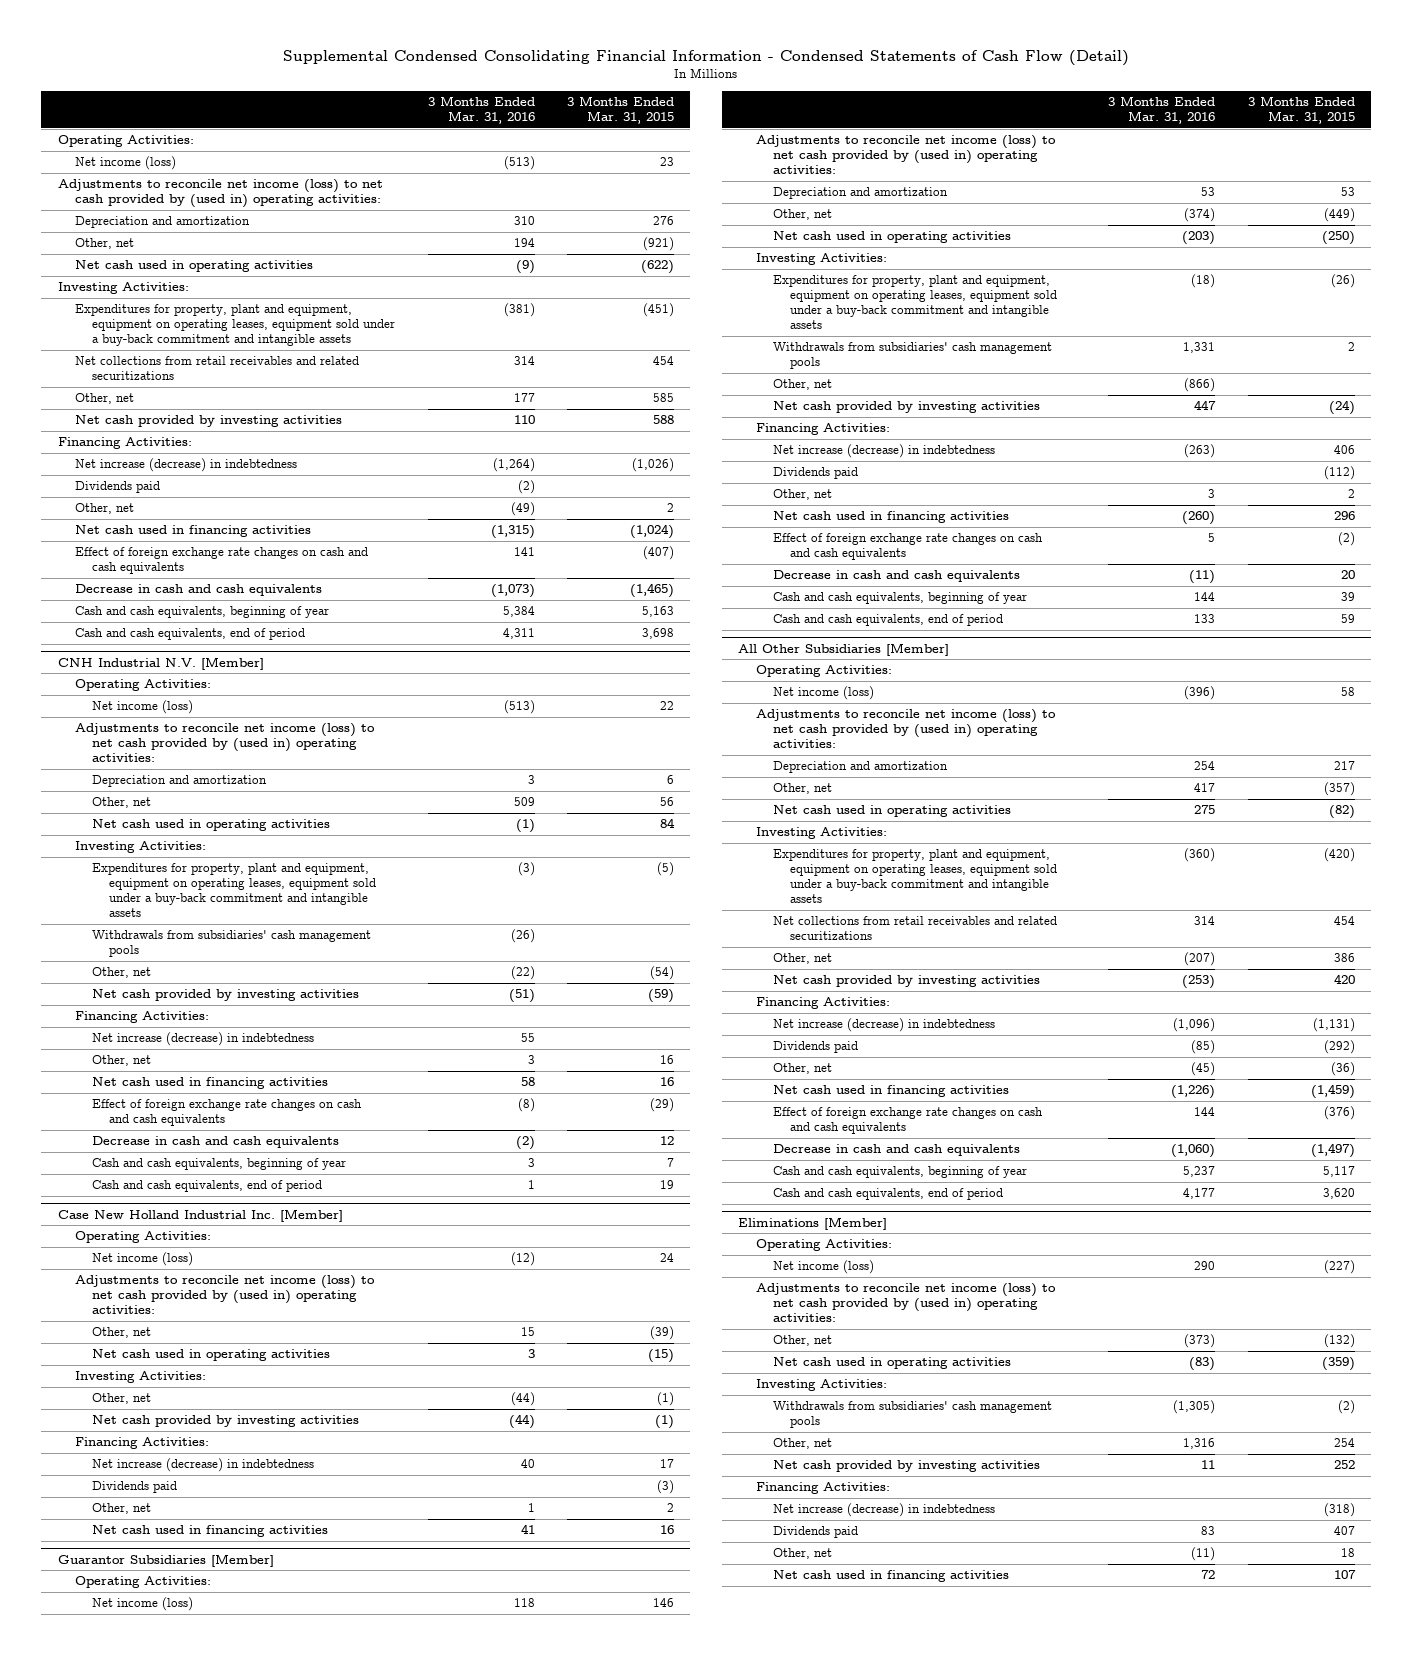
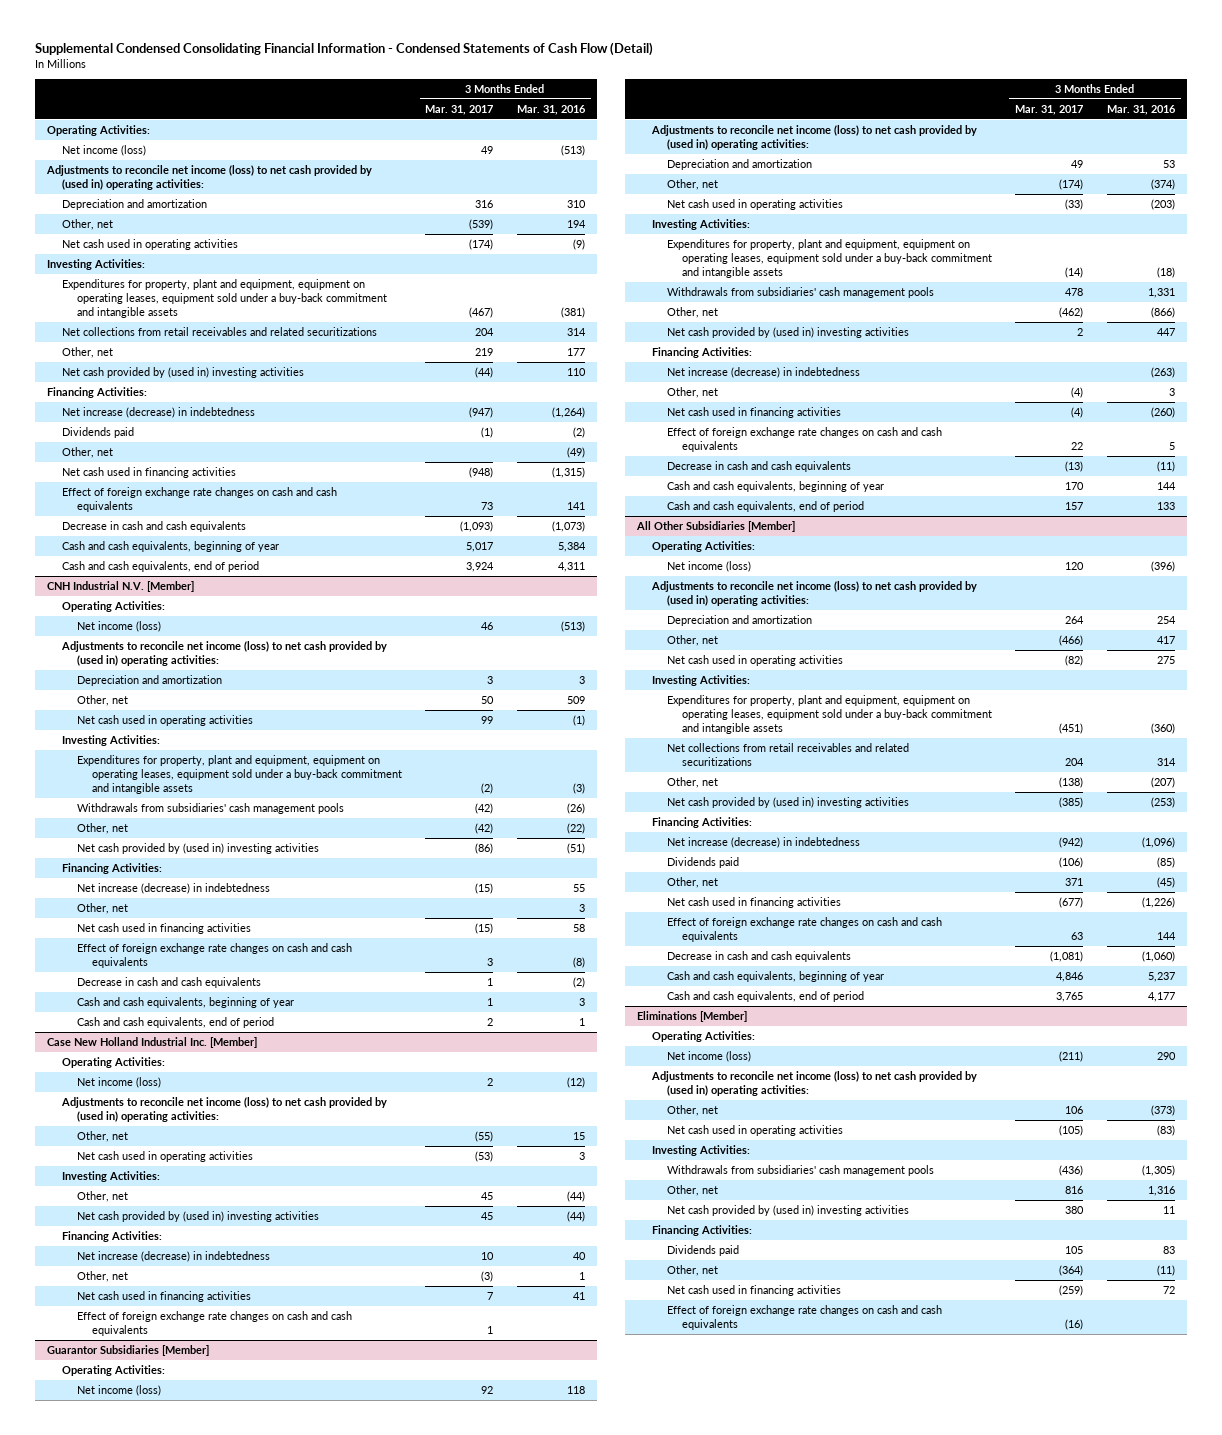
- | 3 Months Ended Mar. 31, 2016 | 3 Months Ended Mar. 31, 2015
+ | 3 Months Ended Mar. 31, 2017 | 3 Months Ended Mar. 31, 2016
- Net cash provided by investing activities | 110 | 588
+ Net cash provided by (used in) investing activities | (44) | 110
@ CNH Industrial N.V. [Member]
- Net cash provided by investing activities | (51) | (59)
+ Net cash provided by (used in) investing activities | (86) | (51)
@ Case New Holland Industrial Inc. [Member]
- Net cash provided by investing activities | (44) | (1)
+ Net cash provided by (used in) investing activities | 45 | (44)
- Dividends paid | | (3)
+ Effect of foreign exchange rate changes on cash and cash equivalents | 1 |
@ Guarantor Subsidiaries [Member]
- Net cash provided by investing activities | 447 | (24)
+ Net cash provided by (used in) investing activities | 2 | 447
- Dividends paid | | (112)
@ All Other Subsidiaries [Member]
- Net cash provided by investing activities | (253) | 420
+ Net cash provided by (used in) investing activities | (385) | (253)
@ Eliminations [Member]
- Net cash provided by investing activities | 11 | 252
+ Net cash provided by (used in) investing activities | 380 | 11
- Net increase (decrease) in indebtedness | | (318)
+ Effect of foreign exchange rate changes on cash and cash equivalents | (16) |

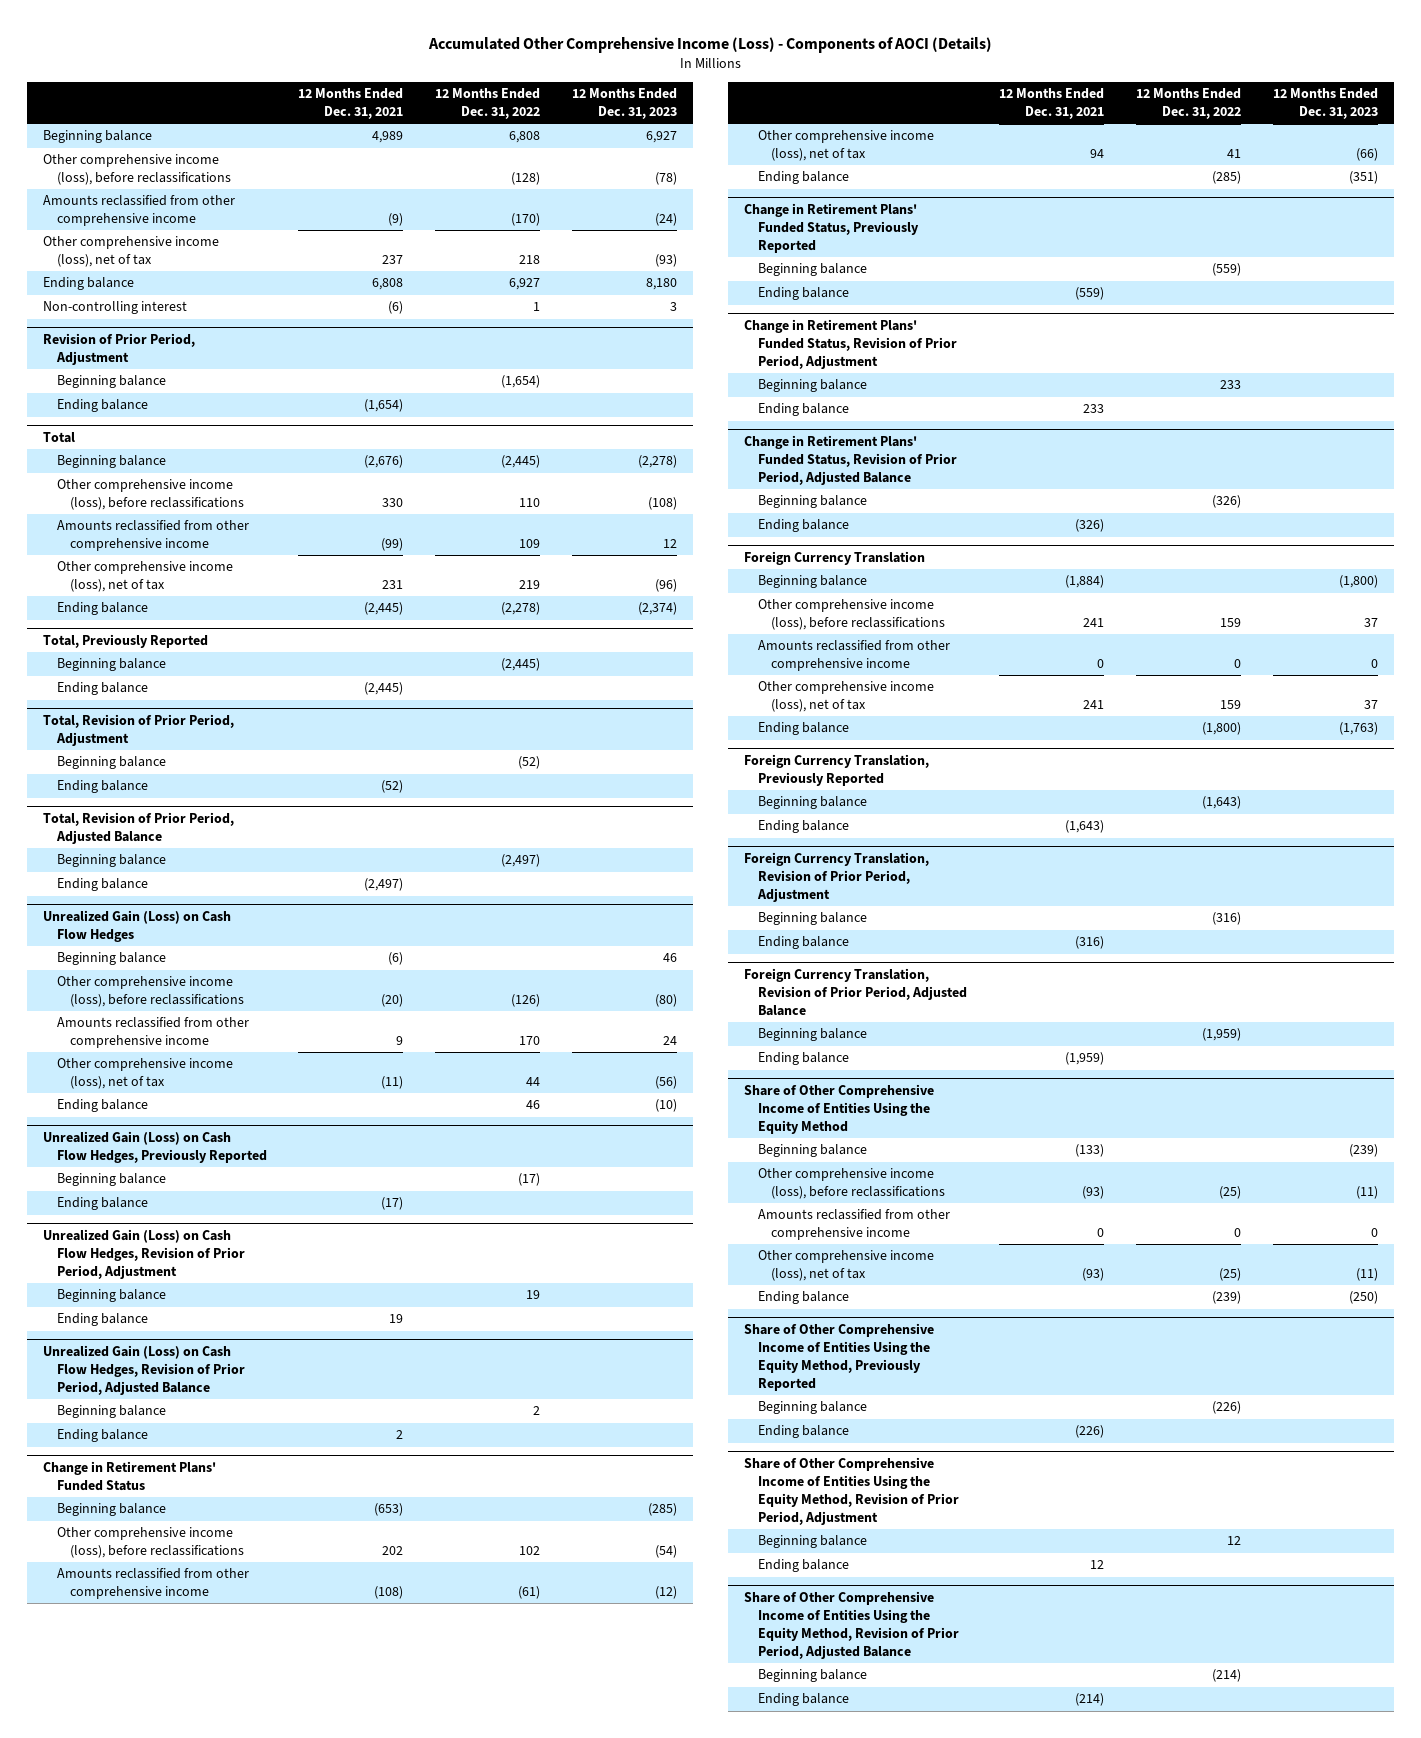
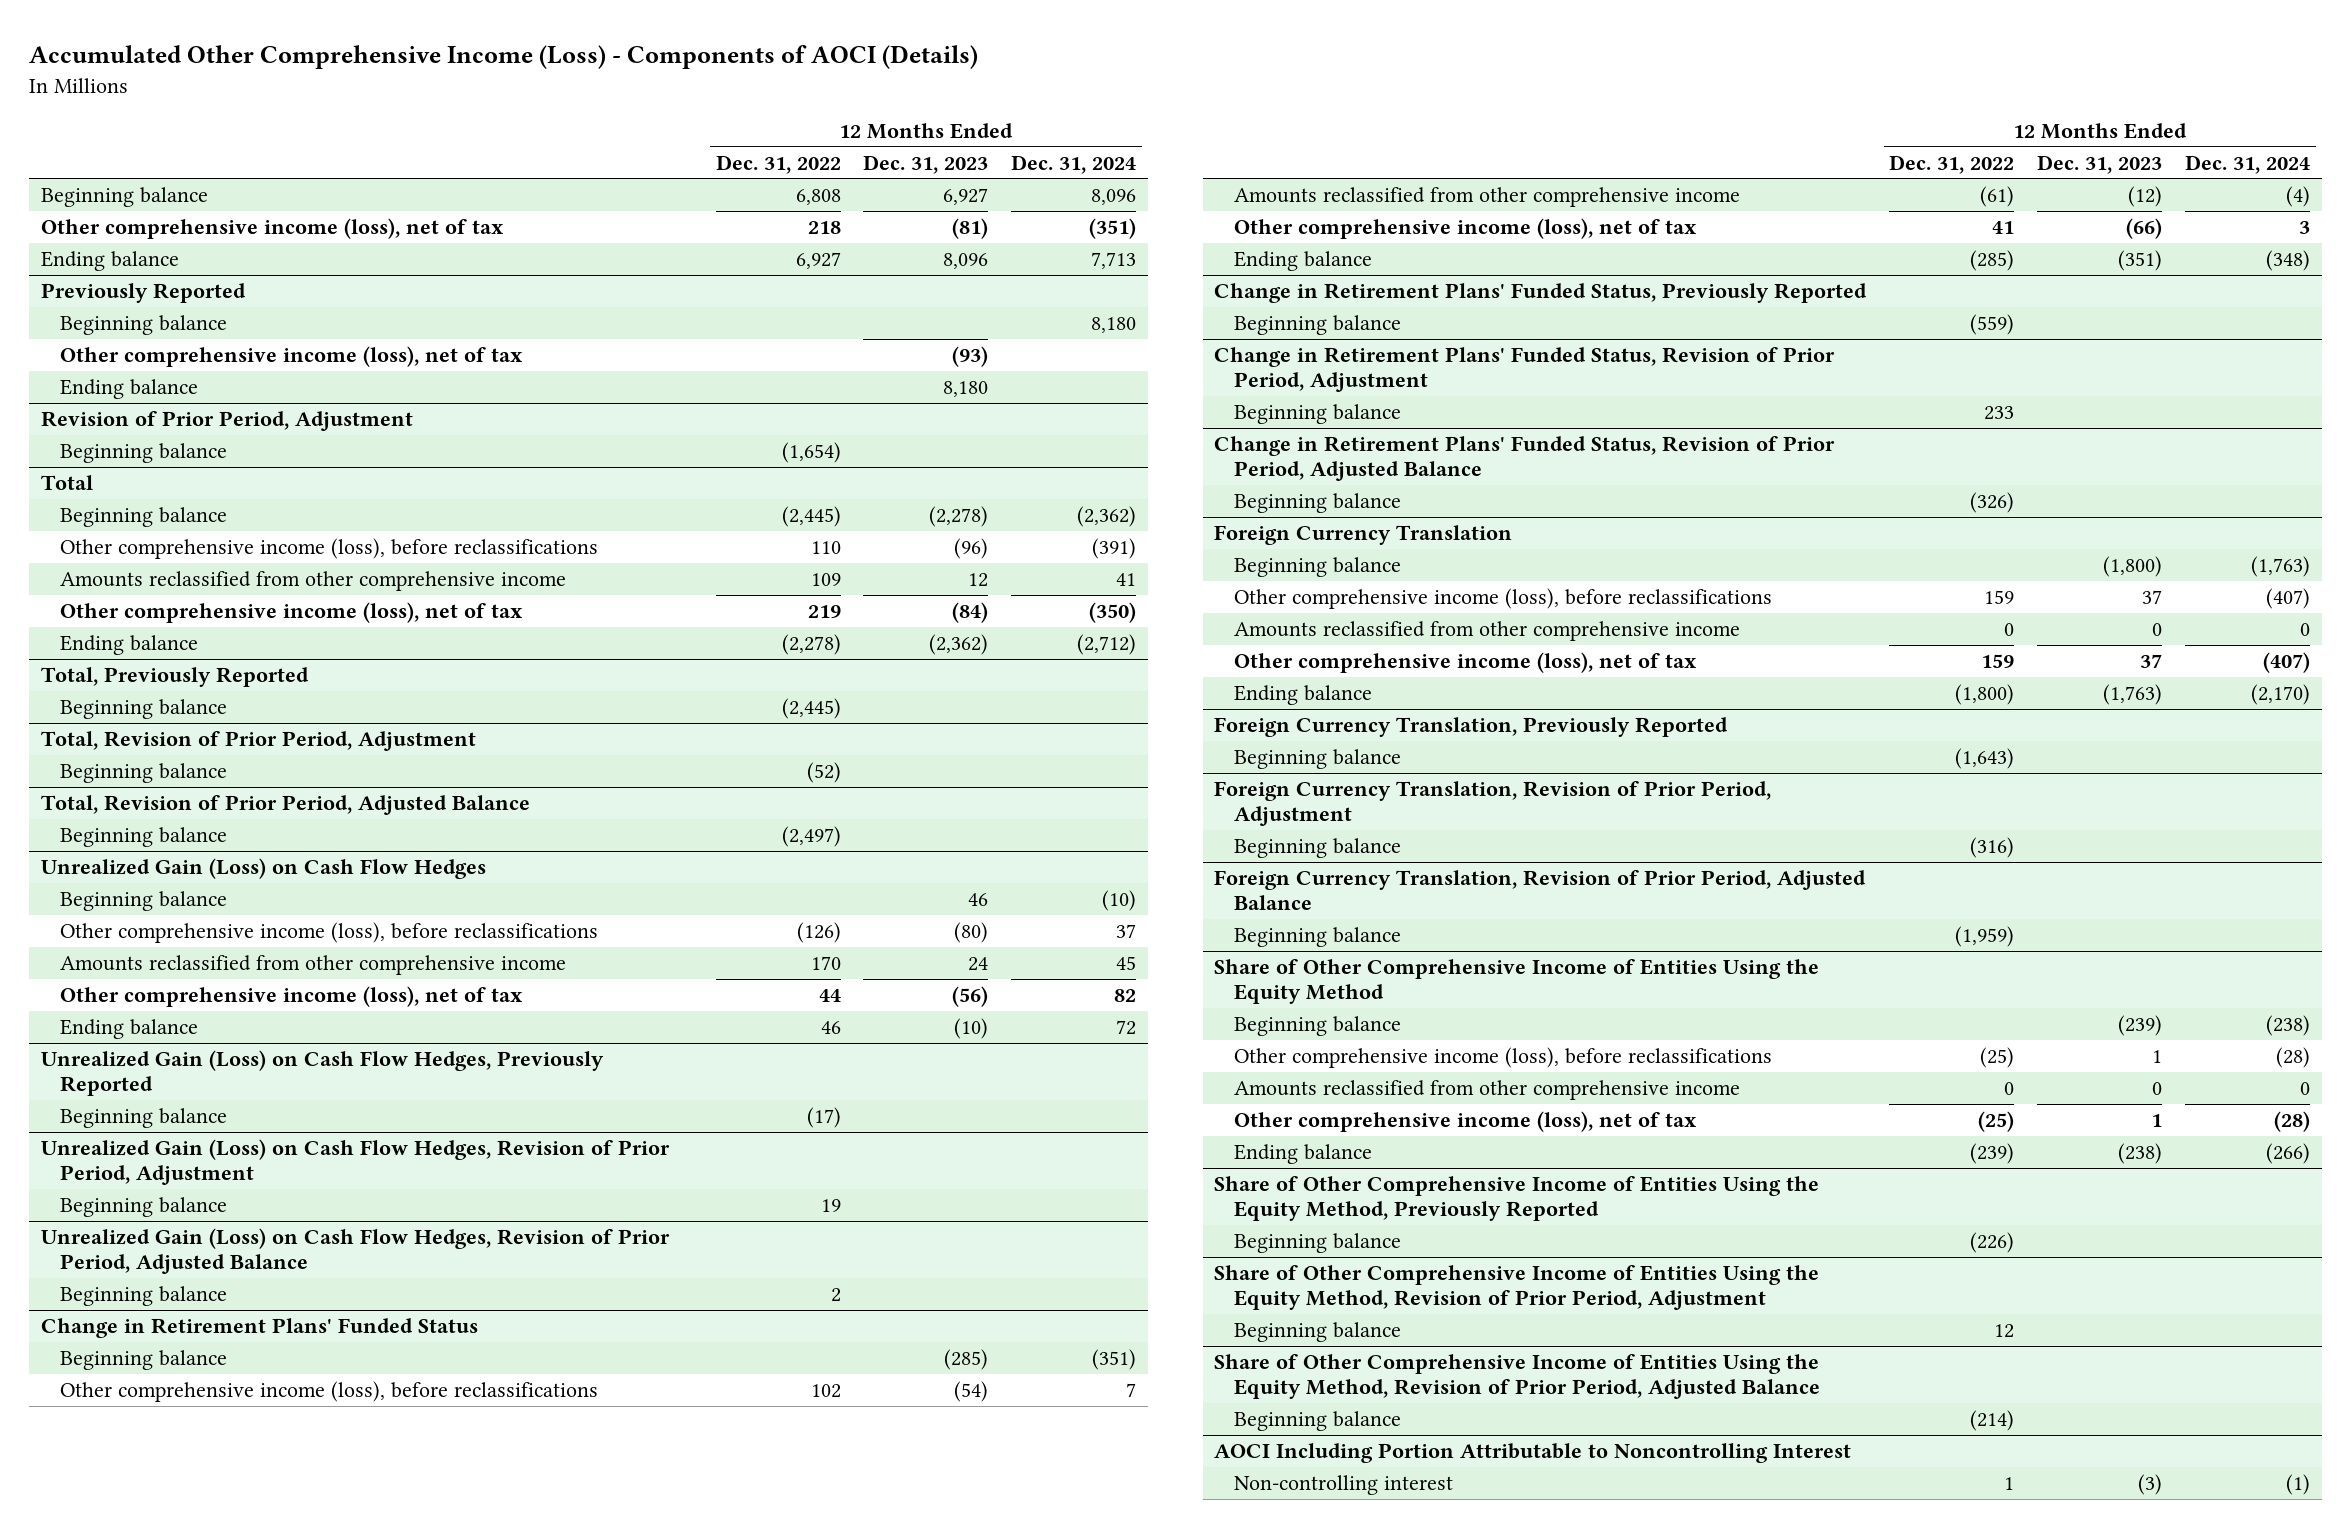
- | 12 Months Ended Dec. 31, 2021 | 12 Months Ended Dec. 31, 2022 | 12 Months Ended Dec. 31, 2023
+ | 12 Months Ended Dec. 31, 2022 | 12 Months Ended Dec. 31, 2023 | 12 Months Ended Dec. 31, 2024
- Other comprehensive income (loss), before reclassifications | | (128) | (78)
- Amounts reclassified from other comprehensive income | (9) | (170) | (24)
- Other comprehensive income (loss), net of tax | 237 | 218 | (93)
- Ending balance | 6,808 | 6,927 | 8,180
- Non-controlling interest | (6) | 1 | 3
+ Other comprehensive income (loss), net of tax | 218 | (81) | (351)
+ Ending balance | 6,927 | 8,096 | 7,713
+ Previously Reported
+ Beginning balance | | | 8,180
+ Other comprehensive income (loss), net of tax | | (93) |
+ Ending balance | | 8,180 |
@ Revision of Prior Period, Adjustment
- Ending balance | (1,654) | |
@ Total
- Other comprehensive income (loss), before reclassifications | 330 | 110 | (108)
+ Other comprehensive income (loss), before reclassifications | 110 | (96) | (391)
- Other comprehensive income (loss), net of tax | 231 | 219 | (96)
- Ending balance | (2,445) | (2,278) | (2,374)
+ Other comprehensive income (loss), net of tax | 219 | (84) | (350)
+ Ending balance | (2,278) | (2,362) | (2,712)
@ Total, Previously Reported
- Ending balance | (2,445) | |
@ Total, Revision of Prior Period, Adjustment
- Ending balance | (52) | |
@ Total, Revision of Prior Period, Adjusted Balance
- Ending balance | (2,497) | |
@ Unrealized Gain (Loss) on Cash Flow Hedges, Previously Reported
- Ending balance | (17) | |
@ Unrealized Gain (Loss) on Cash Flow Hedges, Revision of Prior Period, Adjustment
- Ending balance | 19 | |
@ Unrealized Gain (Loss) on Cash Flow Hedges, Revision of Prior Period, Adjusted Balance
- Ending balance | 2 | |
@ Change in Retirement Plans' Funded Status, Previously Reported
- Ending balance | (559) | |
@ Change in Retirement Plans' Funded Status, Revision of Prior Period, Adjustment
- Ending balance | 233 | |
@ Change in Retirement Plans' Funded Status, Revision of Prior Period, Adjusted Balance
- Ending balance | (326) | |
@ Foreign Currency Translation, Previously Reported
- Ending balance | (1,643) | |
@ Foreign Currency Translation, Revision of Prior Period, Adjustment
- Ending balance | (316) | |
@ Foreign Currency Translation, Revision of Prior Period, Adjusted Balance
- Ending balance | (1,959) | |
@ Share of Other Comprehensive Income of Entities Using the Equity Method
- Other comprehensive income (loss), before reclassifications | (93) | (25) | (11)
+ Other comprehensive income (loss), before reclassifications | (25) | 1 | (28)
- Other comprehensive income (loss), net of tax | (93) | (25) | (11)
- Ending balance | | (239) | (250)
+ Other comprehensive income (loss), net of tax | (25) | 1 | (28)
+ Ending balance | (239) | (238) | (266)
@ Share of Other Comprehensive Income of Entities Using the Equity Method, Previously Reported
- Ending balance | (226) | |
@ Share of Other Comprehensive Income of Entities Using the Equity Method, Revision of Prior Period, Adjustment
- Ending balance | 12 | |
@ Share of Other Comprehensive Income of Entities Using the Equity Method, Revision of Prior Period, Adjusted Balance
- Ending balance | (214) | |
+ AOCI Including Portion Attributable to Noncontrolling Interest
+ Non-controlling interest | 1 | (3) | (1)

